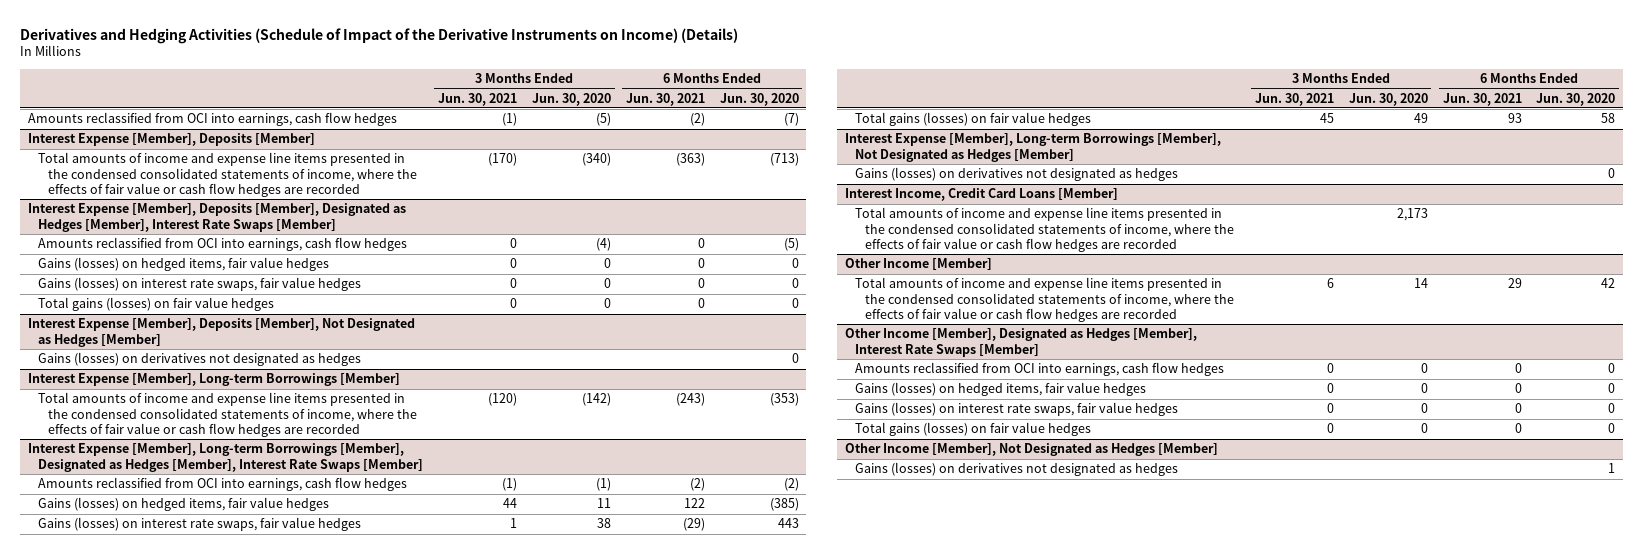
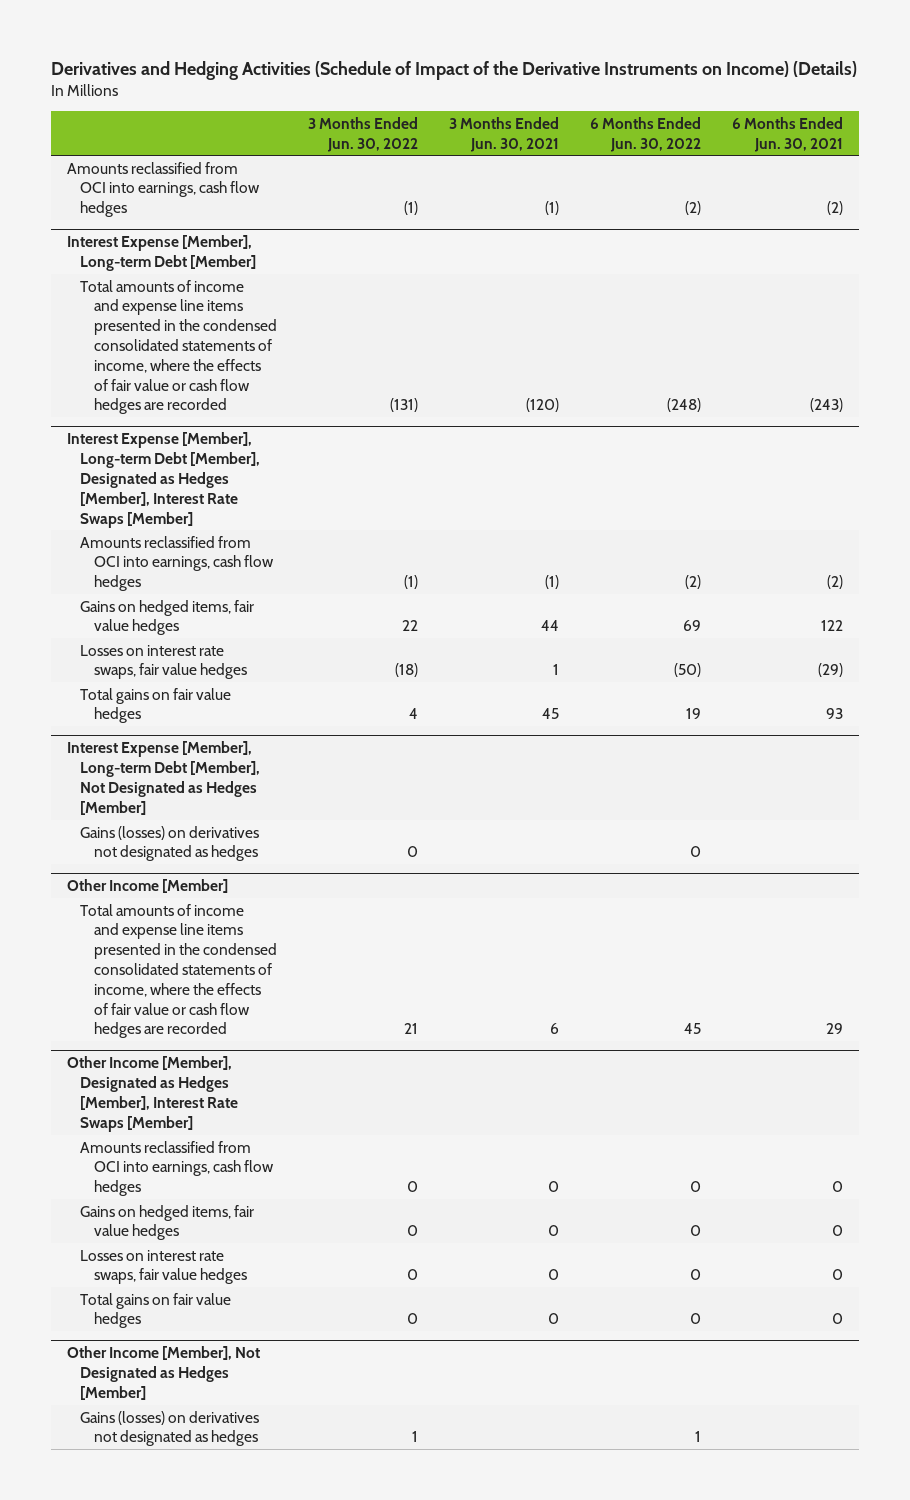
- | 3 Months Ended Jun. 30, 2021 | 3 Months Ended Jun. 30, 2020 | 6 Months Ended Jun. 30, 2021 | 6 Months Ended Jun. 30, 2020
+ | 3 Months Ended Jun. 30, 2022 | 3 Months Ended Jun. 30, 2021 | 6 Months Ended Jun. 30, 2022 | 6 Months Ended Jun. 30, 2021
- Interest Expense [Member], Deposits [Member]
- Total amounts of income and expense line items presented in the condensed consolidated statements of income, where the effects of fair value or cash flow hedges are recorded | (170) | (340) | (363) | (713)
- Interest Expense [Member], Deposits [Member], Designated as Hedges [Member], Interest Rate Swaps [Member]
- Amounts reclassified from OCI into earnings, cash flow hedges | 0 | (4) | 0 | (5)
- Gains (losses) on hedged items, fair value hedges | 0 | 0 | 0 | 0
- Gains (losses) on interest rate swaps, fair value hedges | 0 | 0 | 0 | 0
- Total gains (losses) on fair value hedges | 0 | 0 | 0 | 0
- Interest Expense [Member], Deposits [Member], Not Designated as Hedges [Member]
- Gains (losses) on derivatives not designated as hedges | | | | 0
- Interest Expense [Member], Long-term Borrowings [Member]
+ Interest Expense [Member], Long-term Debt [Member]
- Interest Expense [Member], Long-term Borrowings [Member], Designated as Hedges [Member], Interest Rate Swaps [Member]
+ Interest Expense [Member], Long-term Debt [Member], Designated as Hedges [Member], Interest Rate Swaps [Member]
- Gains (losses) on hedged items, fair value hedges | 44 | 11 | 122 | (385)
- Gains (losses) on interest rate swaps, fair value hedges | 1 | 38 | (29) | 443
- Total gains (losses) on fair value hedges | 45 | 49 | 93 | 58
- Interest Expense [Member], Long-term Borrowings [Member], Not Designated as Hedges [Member]
+ Gains on hedged items, fair value hedges | 22 | 44 | 69 | 122
+ Losses on interest rate swaps, fair value hedges | (18) | 1 | (50) | (29)
+ Total gains on fair value hedges | 4 | 45 | 19 | 93
+ Interest Expense [Member], Long-term Debt [Member], Not Designated as Hedges [Member]
- Interest Income, Credit Card Loans [Member]
- Total amounts of income and expense line items presented in the condensed consolidated statements of income, where the effects of fair value or cash flow hedges are recorded | | 2,173 | |
@ Other Income [Member], Designated as Hedges [Member], Interest Rate Swaps [Member]
- Gains (losses) on hedged items, fair value hedges | 0 | 0 | 0 | 0
- Gains (losses) on interest rate swaps, fair value hedges | 0 | 0 | 0 | 0
- Total gains (losses) on fair value hedges | 0 | 0 | 0 | 0
+ Gains on hedged items, fair value hedges | 0 | 0 | 0 | 0
+ Losses on interest rate swaps, fair value hedges | 0 | 0 | 0 | 0
+ Total gains on fair value hedges | 0 | 0 | 0 | 0

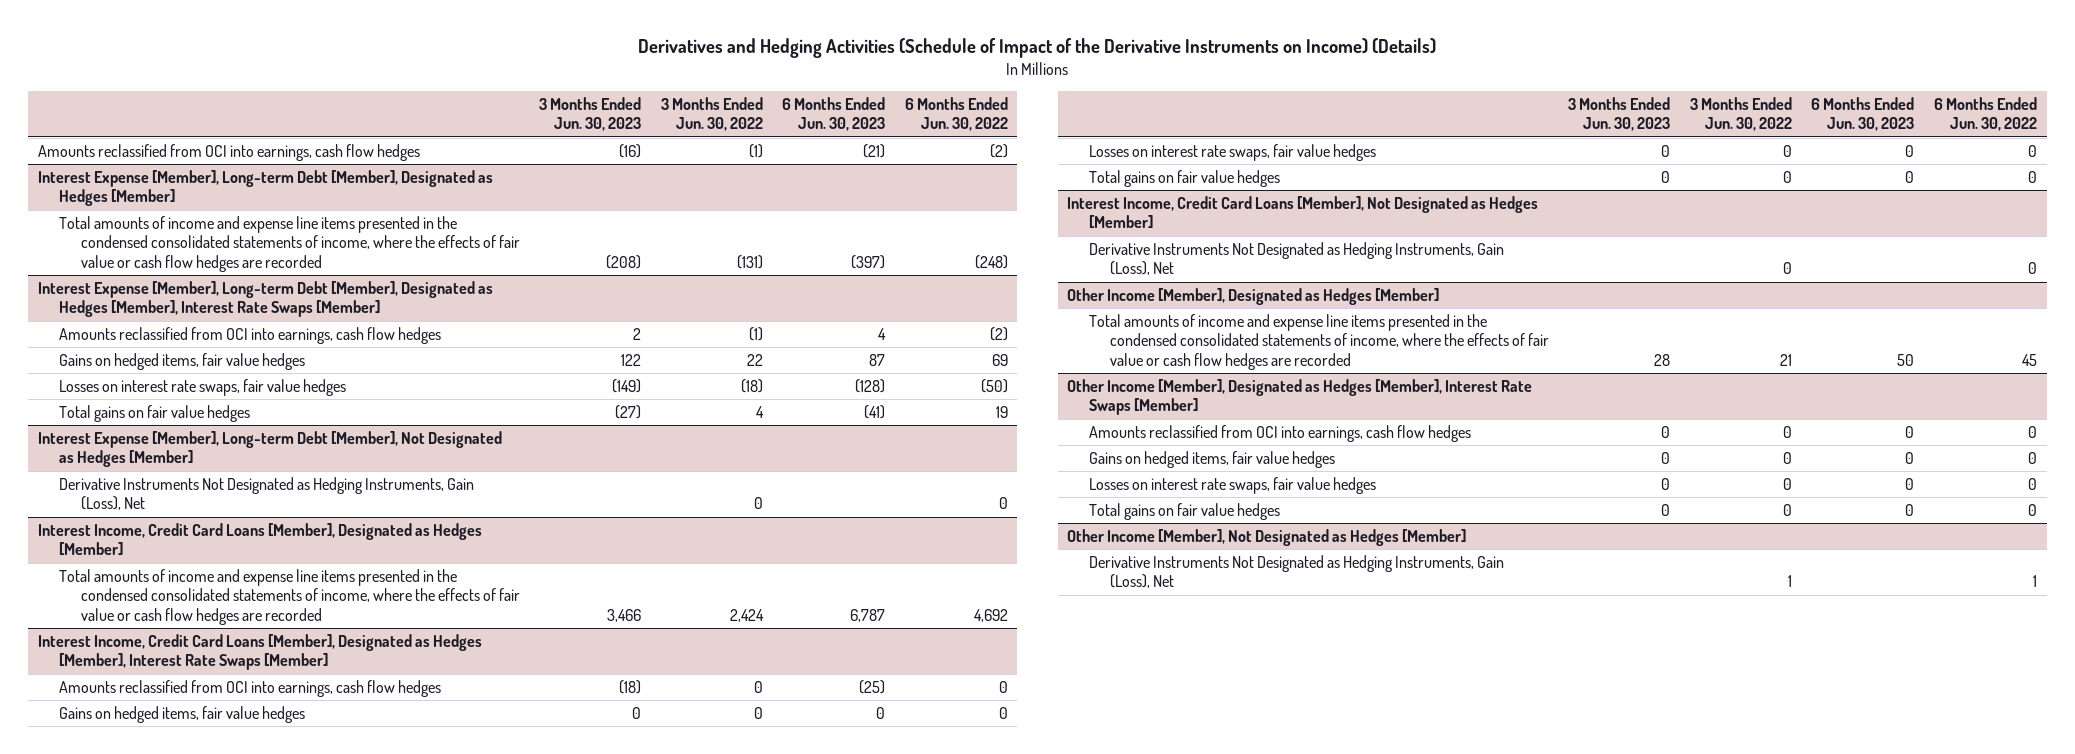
- | 3 Months Ended Jun. 30, 2022 | 3 Months Ended Jun. 30, 2021 | 6 Months Ended Jun. 30, 2022 | 6 Months Ended Jun. 30, 2021
+ | 3 Months Ended Jun. 30, 2023 | 3 Months Ended Jun. 30, 2022 | 6 Months Ended Jun. 30, 2023 | 6 Months Ended Jun. 30, 2022
- Interest Expense [Member], Long-term Debt [Member]
+ Interest Expense [Member], Long-term Debt [Member], Designated as Hedges [Member]
@ Interest Expense [Member], Long-term Debt [Member], Not Designated as Hedges [Member]
- Gains (losses) on derivatives not designated as hedges | 0 | | 0 |
- Other Income [Member]
@ Interest Expense [Member], Long-term Debt [Member], Not Designated as Hedges [Member]
+ Derivative Instruments Not Designated as Hedging Instruments, Gain (Loss), Net | | 0 | | 0
+ Interest Income, Credit Card Loans [Member], Designated as Hedges [Member]
+ Total amounts of income and expense line items presented in the condensed consolidated statements of income, where the effects of fair value or cash flow hedges are recorded | 3,466 | 2,424 | 6,787 | 4,692
+ Interest Income, Credit Card Loans [Member], Designated as Hedges [Member], Interest Rate Swaps [Member]
+ Amounts reclassified from OCI into earnings, cash flow hedges | (18) | 0 | (25) | 0
+ Gains on hedged items, fair value hedges | 0 | 0 | 0 | 0
+ Losses on interest rate swaps, fair value hedges | 0 | 0 | 0 | 0
+ Total gains on fair value hedges | 0 | 0 | 0 | 0
+ Interest Income, Credit Card Loans [Member], Not Designated as Hedges [Member]
+ Derivative Instruments Not Designated as Hedging Instruments, Gain (Loss), Net | | 0 | | 0
+ Other Income [Member], Designated as Hedges [Member]
@ Other Income [Member], Not Designated as Hedges [Member]
- Gains (losses) on derivatives not designated as hedges | 1 | | 1 |
+ Derivative Instruments Not Designated as Hedging Instruments, Gain (Loss), Net | | 1 | | 1

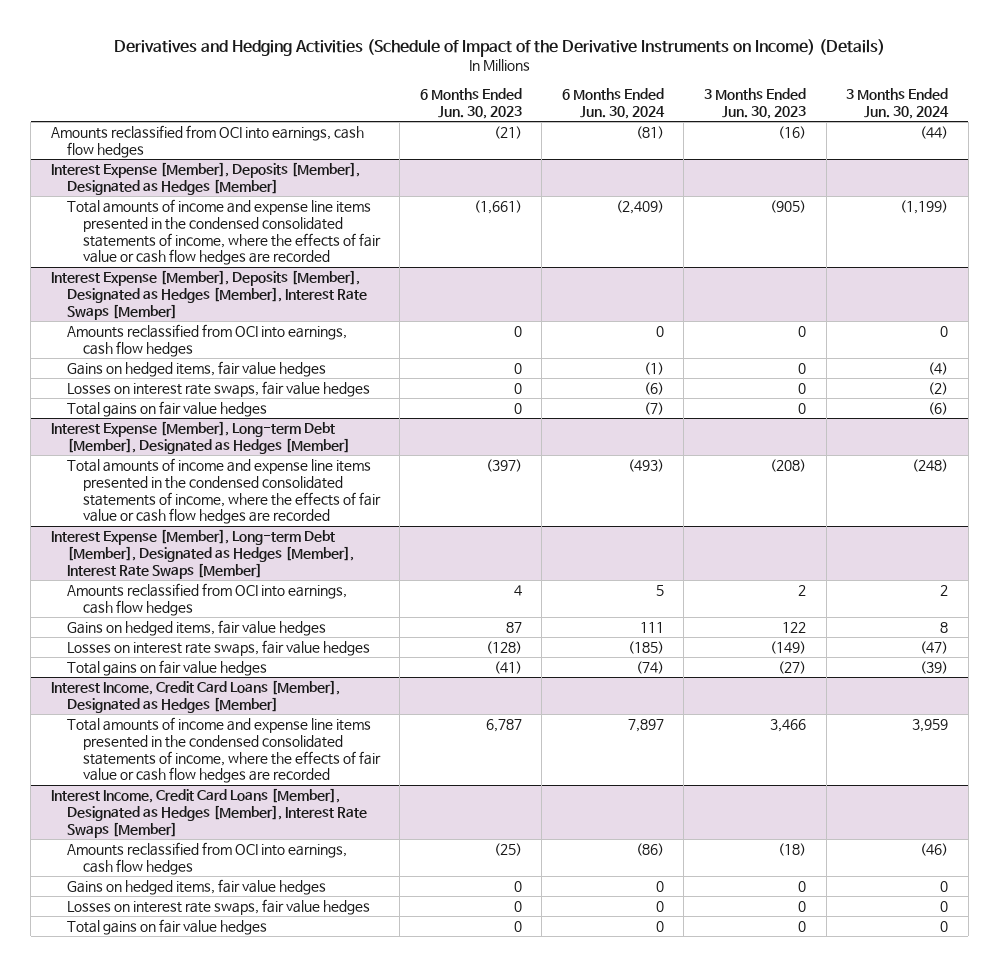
- | 3 Months Ended Jun. 30, 2023 | 3 Months Ended Jun. 30, 2022 | 6 Months Ended Jun. 30, 2023 | 6 Months Ended Jun. 30, 2022
+ | 6 Months Ended Jun. 30, 2023 | 6 Months Ended Jun. 30, 2024 | 3 Months Ended Jun. 30, 2023 | 3 Months Ended Jun. 30, 2024
+ Interest Expense [Member], Deposits [Member], Designated as Hedges [Member]
+ Total amounts of income and expense line items presented in the condensed consolidated statements of income, where the effects of fair value or cash flow hedges are recorded | (1,661) | (2,409) | (905) | (1,199)
+ Interest Expense [Member], Deposits [Member], Designated as Hedges [Member], Interest Rate Swaps [Member]
+ Amounts reclassified from OCI into earnings, cash flow hedges | 0 | 0 | 0 | 0
+ Gains on hedged items, fair value hedges | 0 | (1) | 0 | (4)
+ Losses on interest rate swaps, fair value hedges | 0 | (6) | 0 | (2)
+ Total gains on fair value hedges | 0 | (7) | 0 | (6)
- Interest Expense [Member], Long-term Debt [Member], Not Designated as Hedges [Member]
- Derivative Instruments Not Designated as Hedging Instruments, Gain (Loss), Net | | 0 | | 0
- Interest Income, Credit Card Loans [Member], Not Designated as Hedges [Member]
- Derivative Instruments Not Designated as Hedging Instruments, Gain (Loss), Net | | 0 | | 0
- Other Income [Member], Designated as Hedges [Member]
- Total amounts of income and expense line items presented in the condensed consolidated statements of income, where the effects of fair value or cash flow hedges are recorded | 28 | 21 | 50 | 45
- Other Income [Member], Designated as Hedges [Member], Interest Rate Swaps [Member]
- Amounts reclassified from OCI into earnings, cash flow hedges | 0 | 0 | 0 | 0
- Gains on hedged items, fair value hedges | 0 | 0 | 0 | 0
- Losses on interest rate swaps, fair value hedges | 0 | 0 | 0 | 0
- Total gains on fair value hedges | 0 | 0 | 0 | 0
- Other Income [Member], Not Designated as Hedges [Member]
- Derivative Instruments Not Designated as Hedging Instruments, Gain (Loss), Net | | 1 | | 1

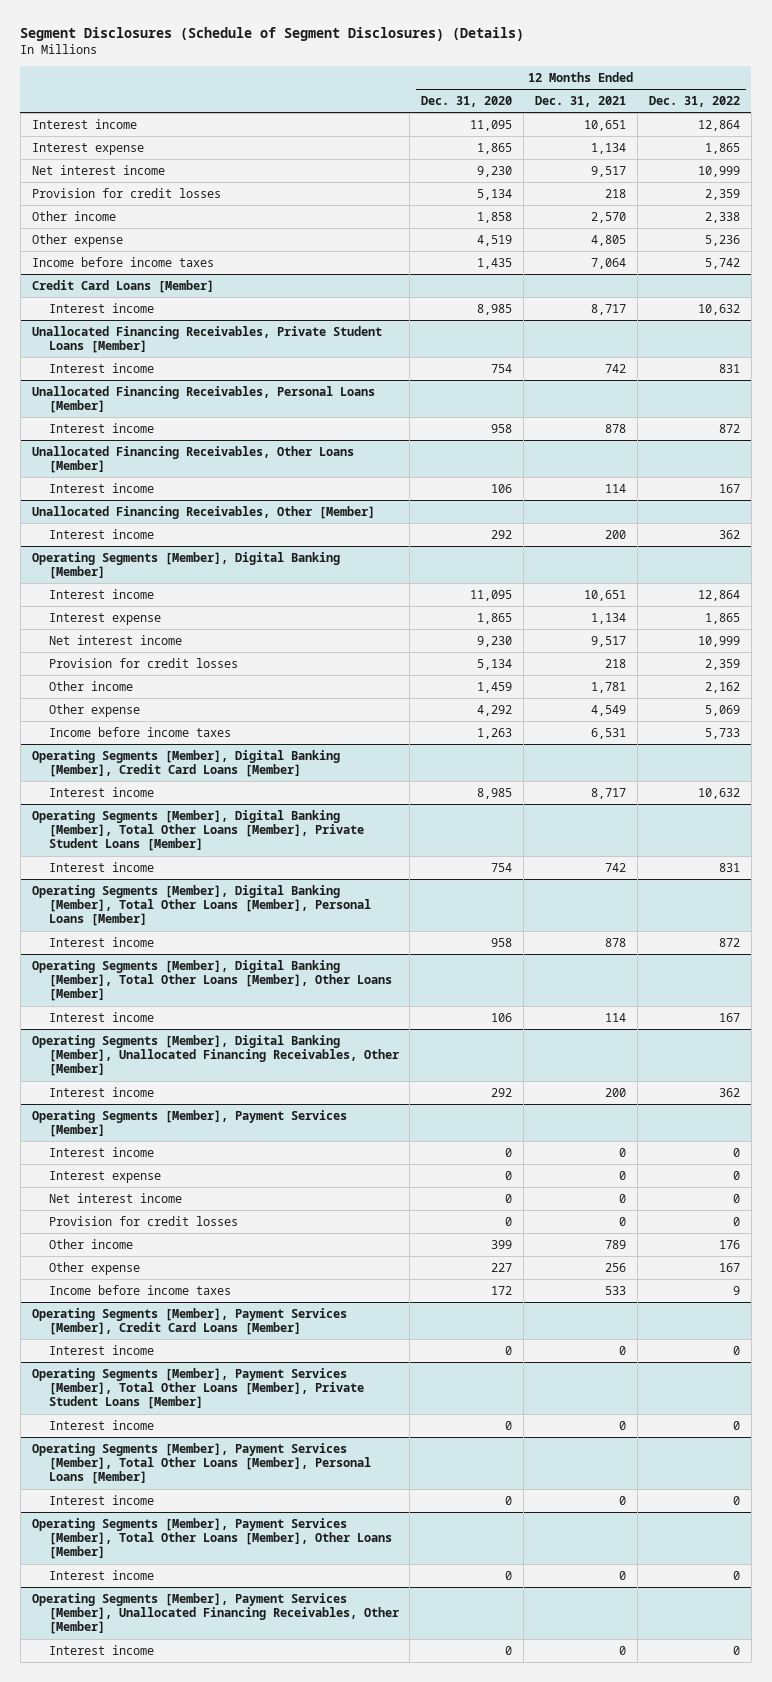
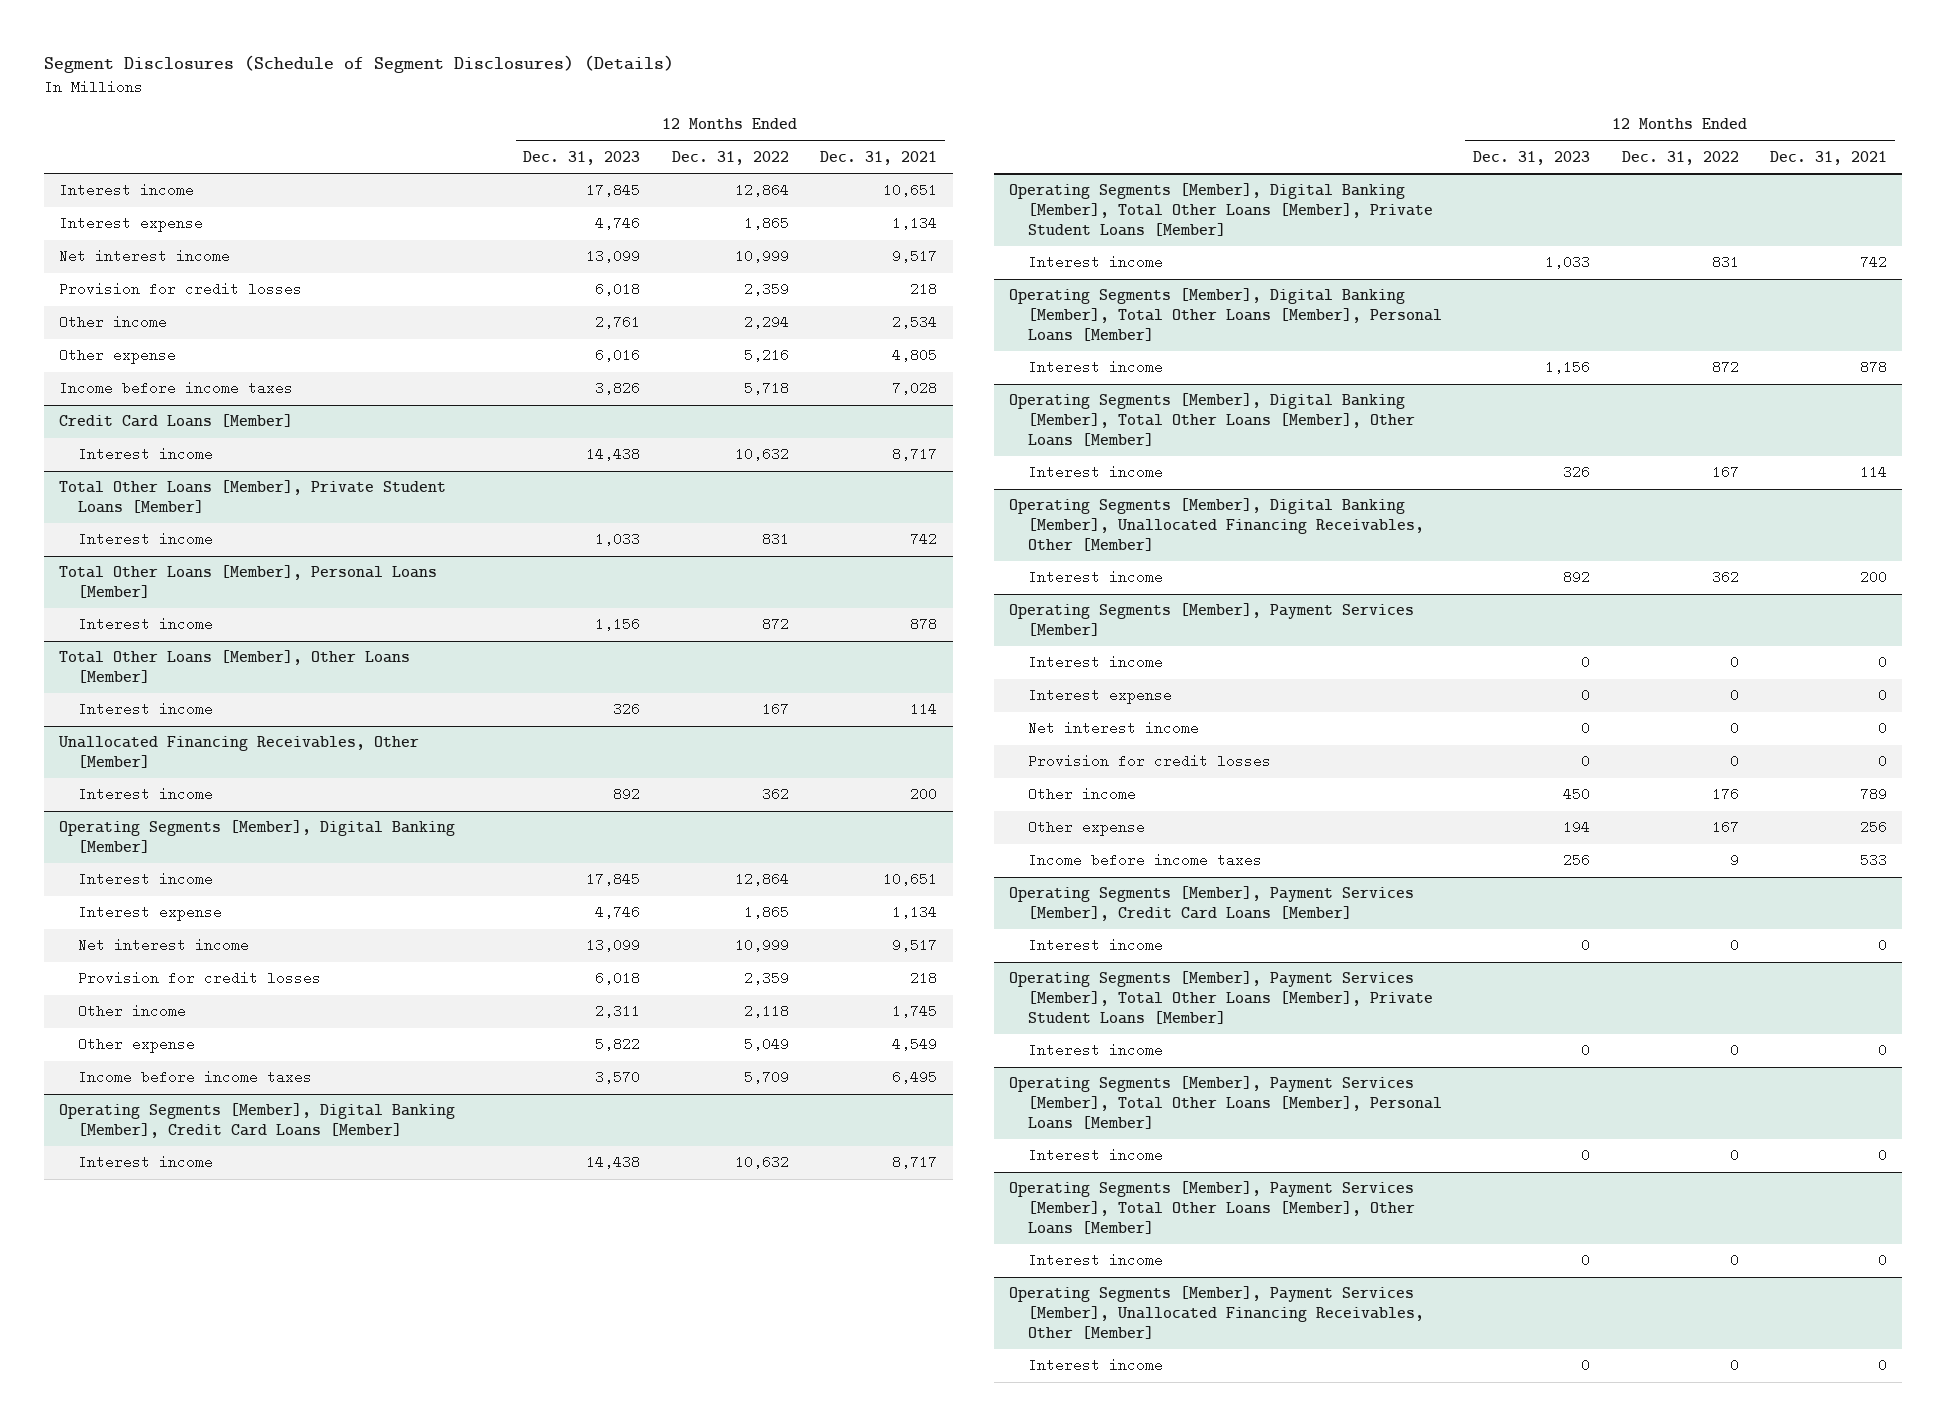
- | 12 Months Ended Dec. 31, 2020 | 12 Months Ended Dec. 31, 2021 | 12 Months Ended Dec. 31, 2022
+ | 12 Months Ended Dec. 31, 2023 | 12 Months Ended Dec. 31, 2022 | 12 Months Ended Dec. 31, 2021
- Other income | 1,858 | 2,570 | 2,338
- Other expense | 4,519 | 4,805 | 5,236
- Income before income taxes | 1,435 | 7,064 | 5,742
+ Other income | 2,761 | 2,294 | 2,534
+ Other expense | 6,016 | 5,216 | 4,805
+ Income before income taxes | 3,826 | 5,718 | 7,028
- Unallocated Financing Receivables, Private Student Loans [Member]
+ Total Other Loans [Member], Private Student Loans [Member]
- Unallocated Financing Receivables, Personal Loans [Member]
+ Total Other Loans [Member], Personal Loans [Member]
- Unallocated Financing Receivables, Other Loans [Member]
+ Total Other Loans [Member], Other Loans [Member]
@ Operating Segments [Member], Digital Banking [Member]
- Other income | 1,459 | 1,781 | 2,162
- Other expense | 4,292 | 4,549 | 5,069
- Income before income taxes | 1,263 | 6,531 | 5,733
+ Other income | 2,311 | 2,118 | 1,745
+ Other expense | 5,822 | 5,049 | 4,549
+ Income before income taxes | 3,570 | 5,709 | 6,495

